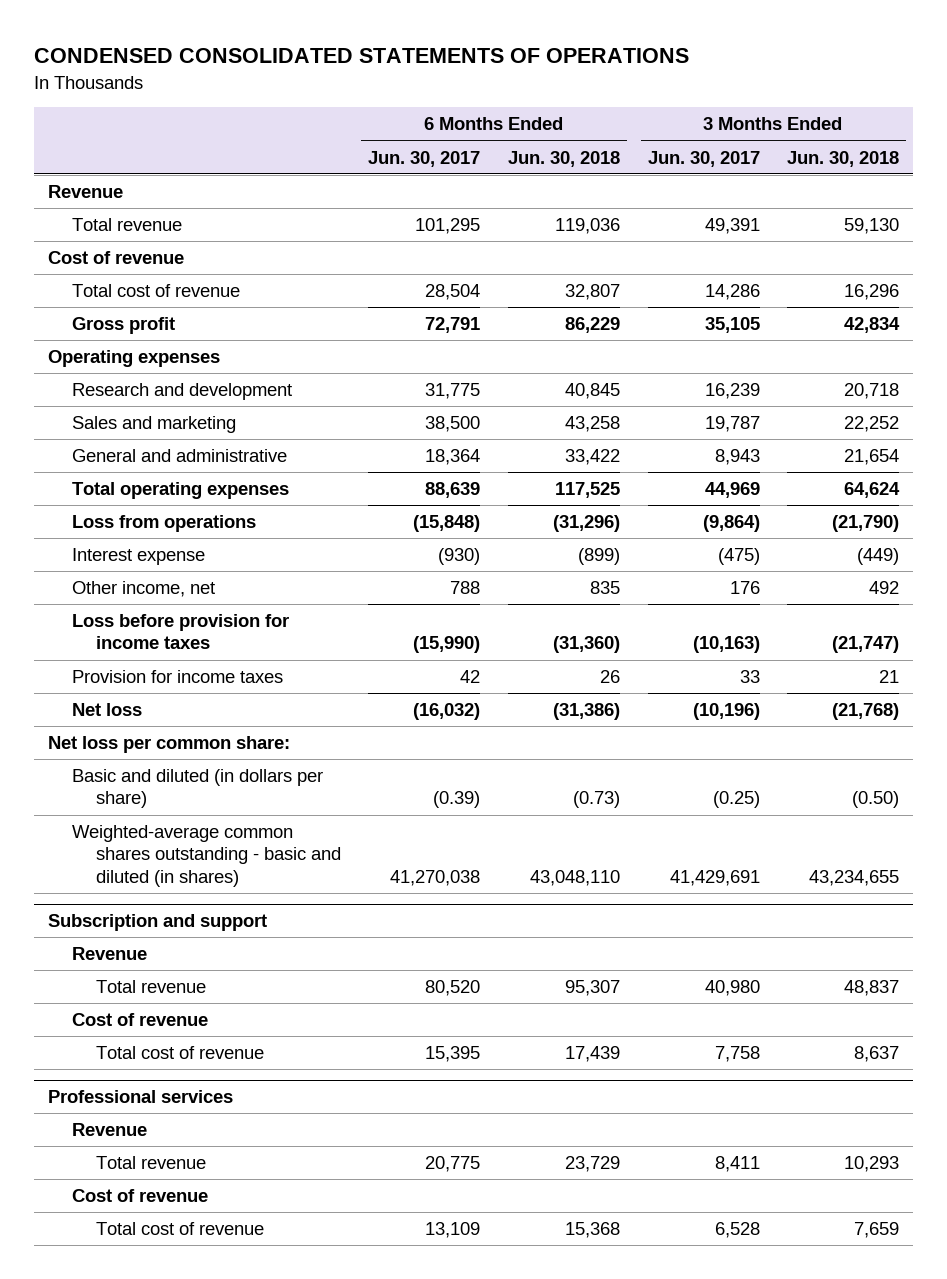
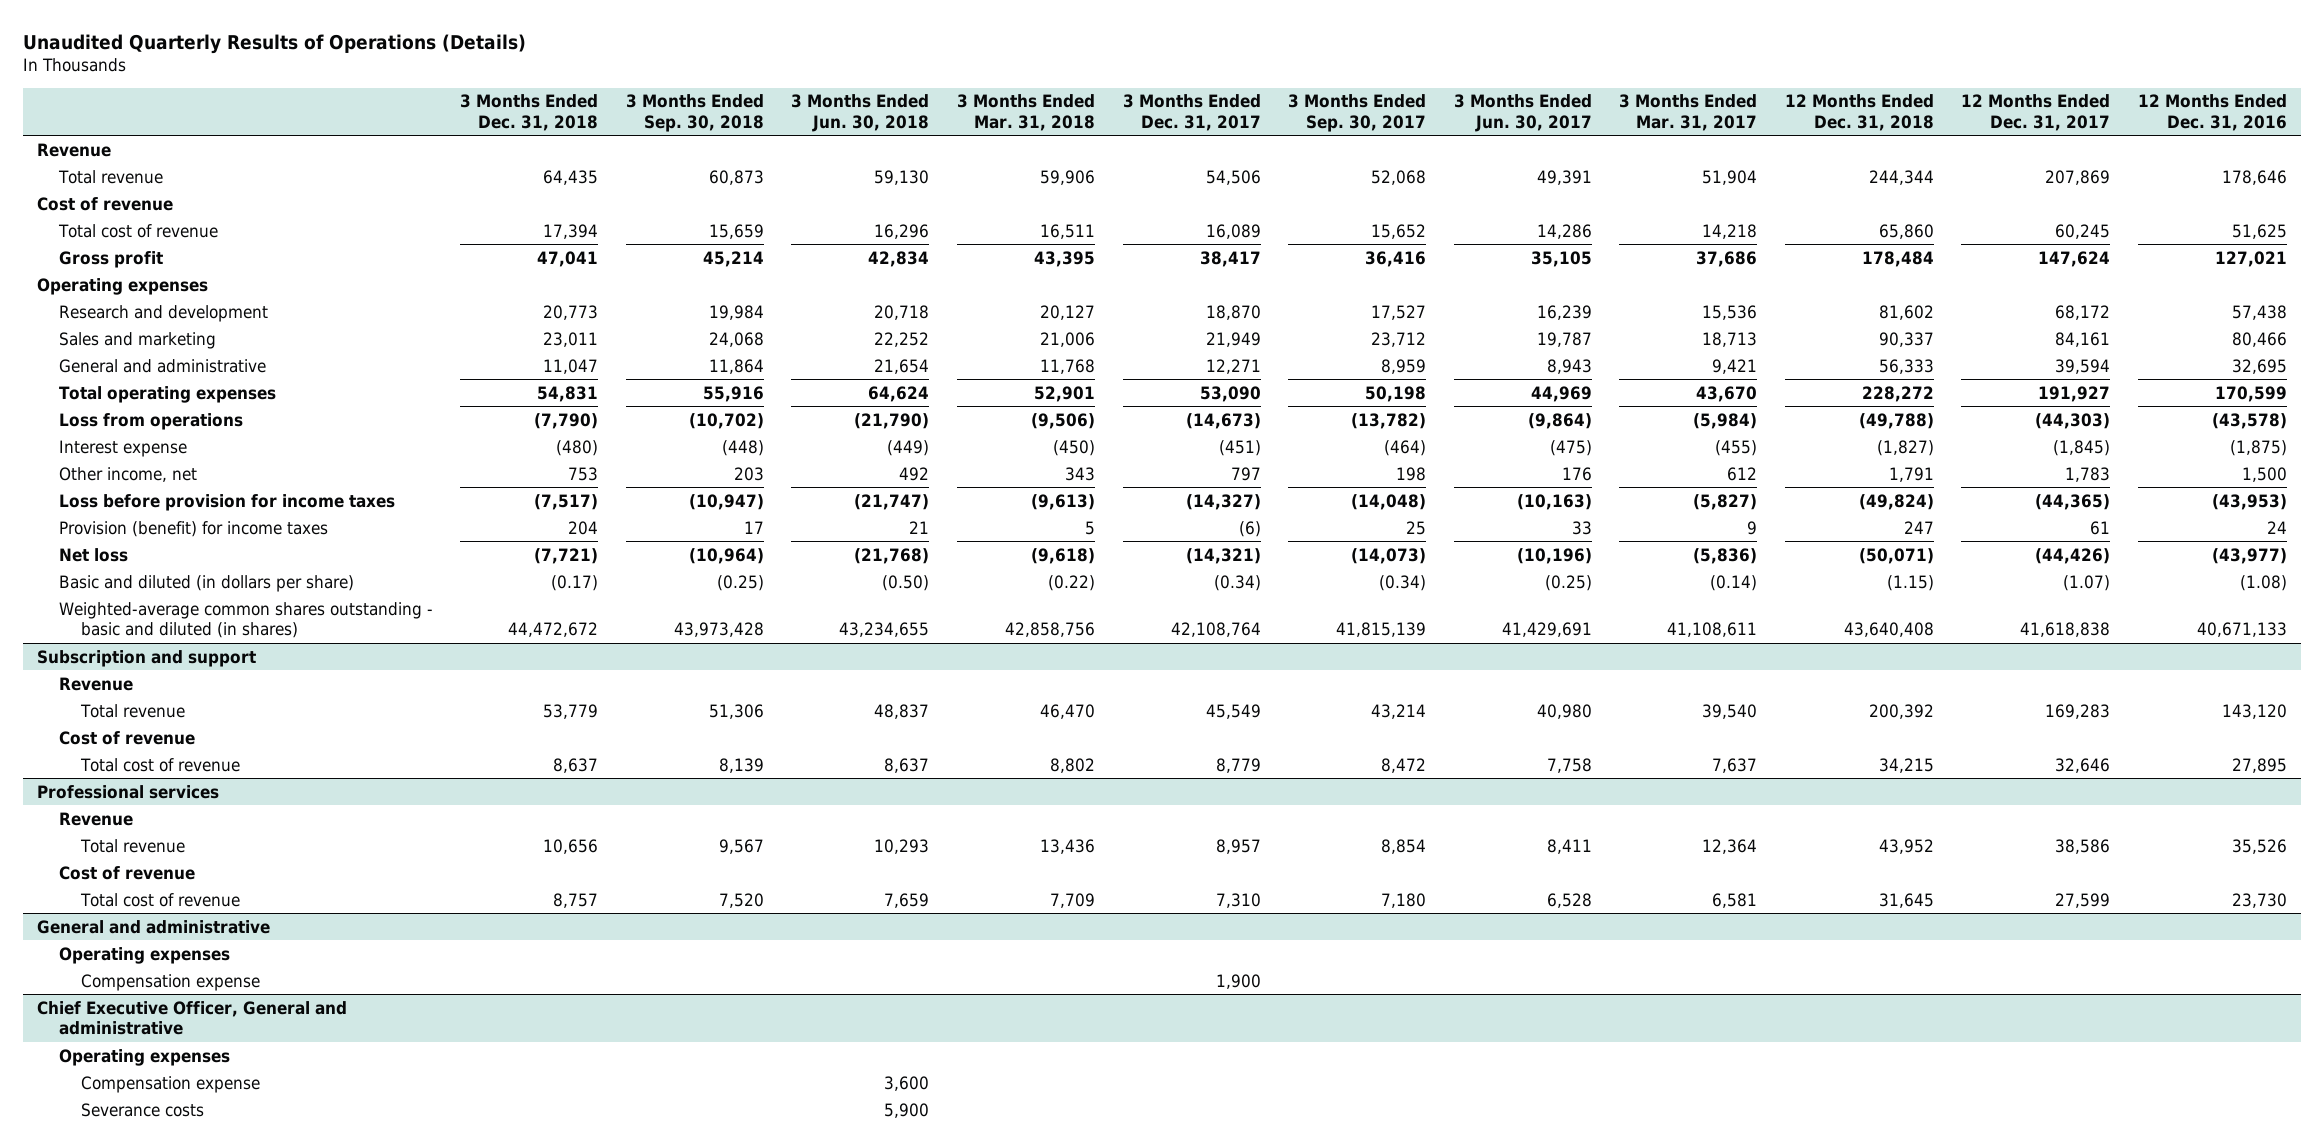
- CONDENSED CONSOLIDATED STATEMENTS OF OPERATIONS
+ Unaudited Quarterly Results of Operations (Details)
- | 6 Months Ended Jun. 30, 2017 | 6 Months Ended Jun. 30, 2018 | 3 Months Ended Jun. 30, 2017 | 3 Months Ended Jun. 30, 2018
+ | 3 Months Ended Dec. 31, 2018 | 3 Months Ended Sep. 30, 2018 | 3 Months Ended Jun. 30, 2018 | 3 Months Ended Mar. 31, 2018 | 3 Months Ended Dec. 31, 2017 | 3 Months Ended Sep. 30, 2017 | 3 Months Ended Jun. 30, 2017 | 3 Months Ended Mar. 31, 2017 | 12 Months Ended Dec. 31, 2018 | 12 Months Ended Dec. 31, 2017 | 12 Months Ended Dec. 31, 2016
- Provision for income taxes | 42 | 26 | 33 | 21
+ Provision (benefit) for income taxes | 204 | 17 | 21 | 5 | (6) | 25 | 33 | 9 | 247 | 61 | 24
- Net loss per common share:
+ General and administrative
+ Operating expenses
+ Compensation expense | | | | | 1,900 | | | | | |
+ Chief Executive Officer, General and administrative
+ Operating expenses
+ Compensation expense | | | 3,600 | | | | | | | |
+ Severance costs | | | 5,900 | | | | | | | |

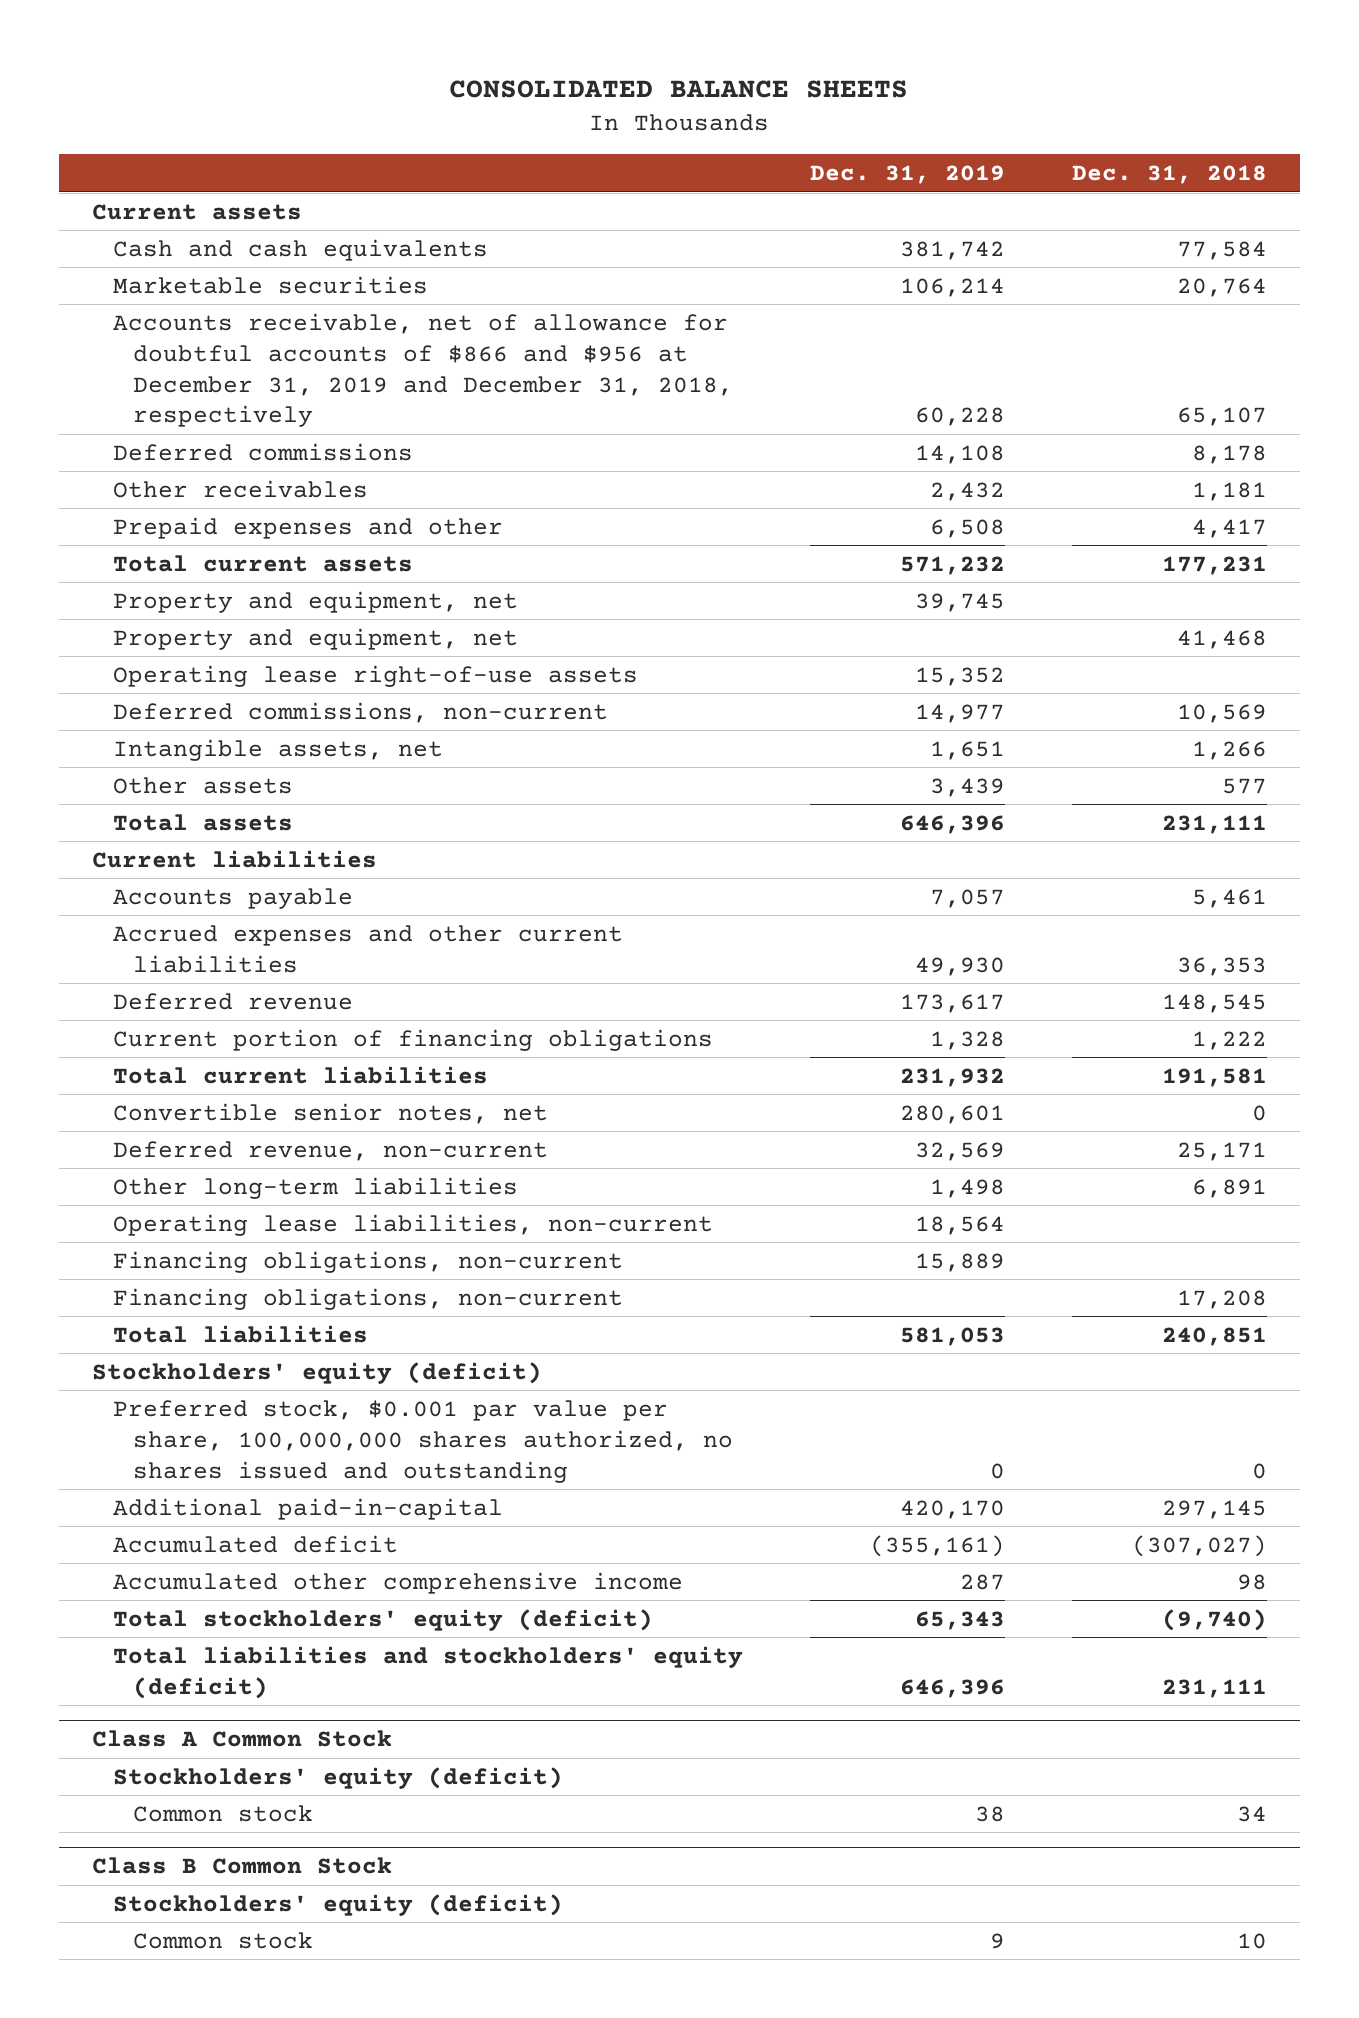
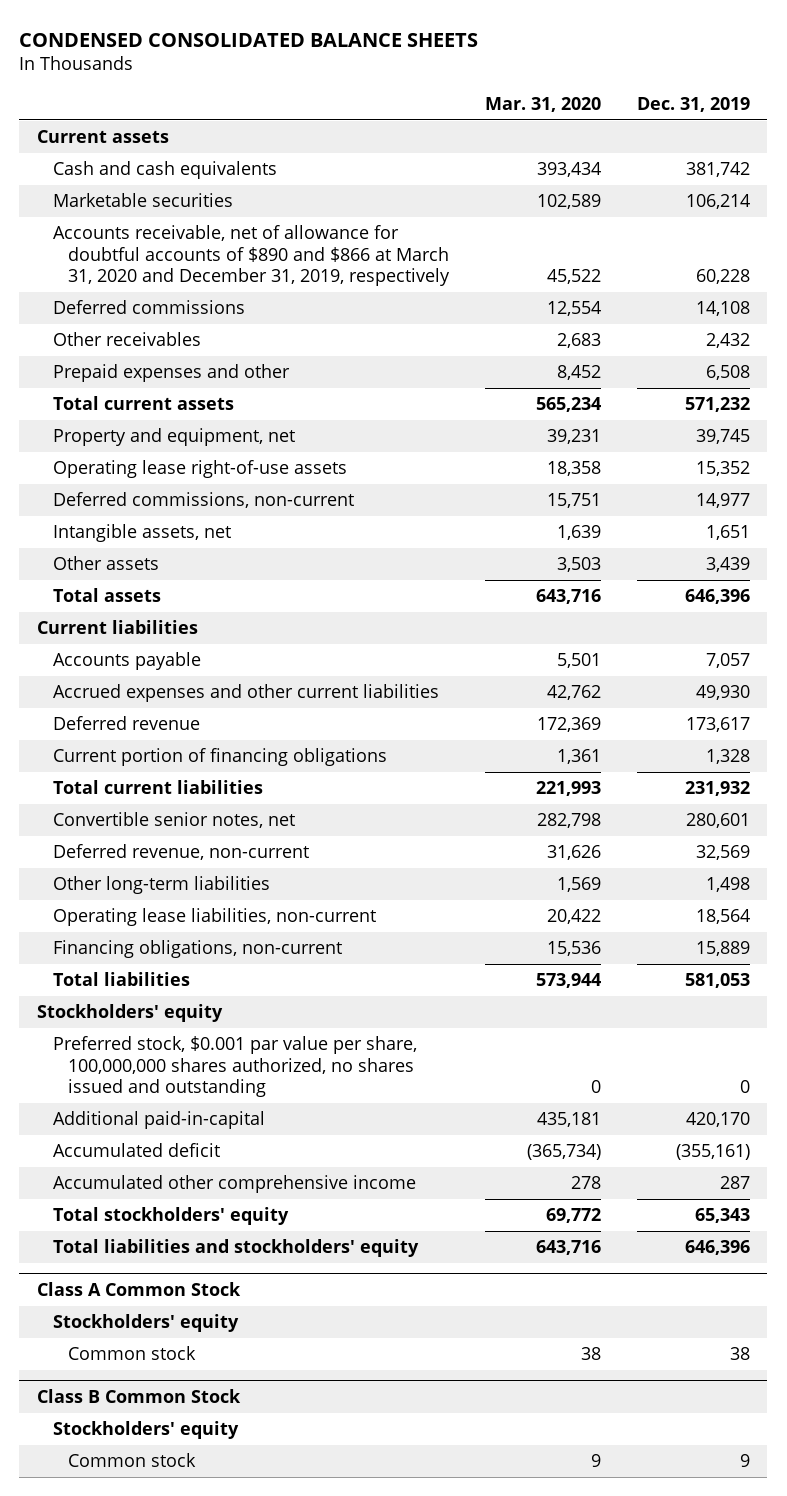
- CONSOLIDATED BALANCE SHEETS
+ CONDENSED CONSOLIDATED BALANCE SHEETS
- | Dec. 31, 2019 | Dec. 31, 2018
+ | Mar. 31, 2020 | Dec. 31, 2019
- Accounts receivable, net of allowance for doubtful accounts of $866 and $956 at December 31, 2019 and December 31, 2018, respectively | 60,228 | 65,107
+ Accounts receivable, net of allowance for doubtful accounts of $890 and $866 at March 31, 2020 and December 31, 2019, respectively | 45,522 | 60,228
- Property and equipment, net | | 41,468
- Financing obligations, non-current | | 17,208
- Stockholders' equity (deficit)
+ Stockholders' equity
- Total stockholders' equity (deficit) | 65,343 | (9,740)
- Total liabilities and stockholders' equity (deficit) | 646,396 | 231,111
+ Total stockholders' equity | 69,772 | 65,343
+ Total liabilities and stockholders' equity | 643,716 | 646,396
@ Class A Common Stock
- Stockholders' equity (deficit)
+ Stockholders' equity
@ Class B Common Stock
- Stockholders' equity (deficit)
+ Stockholders' equity

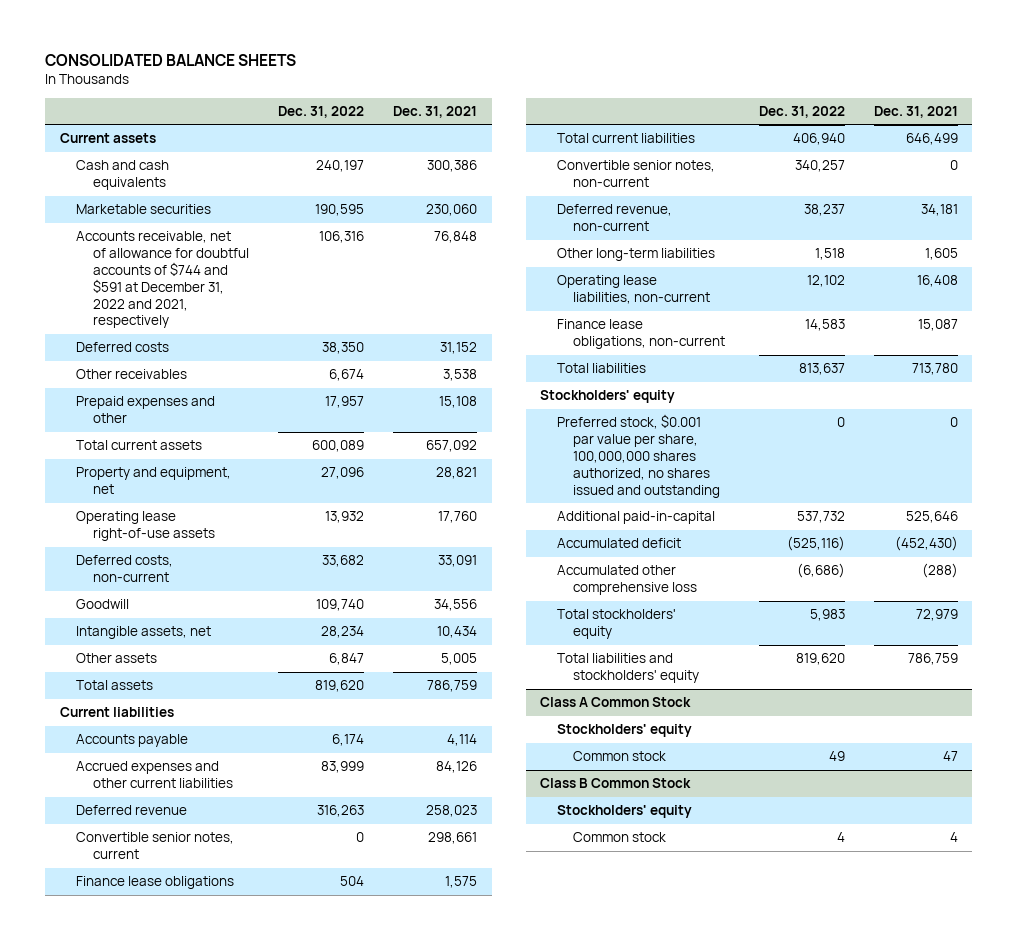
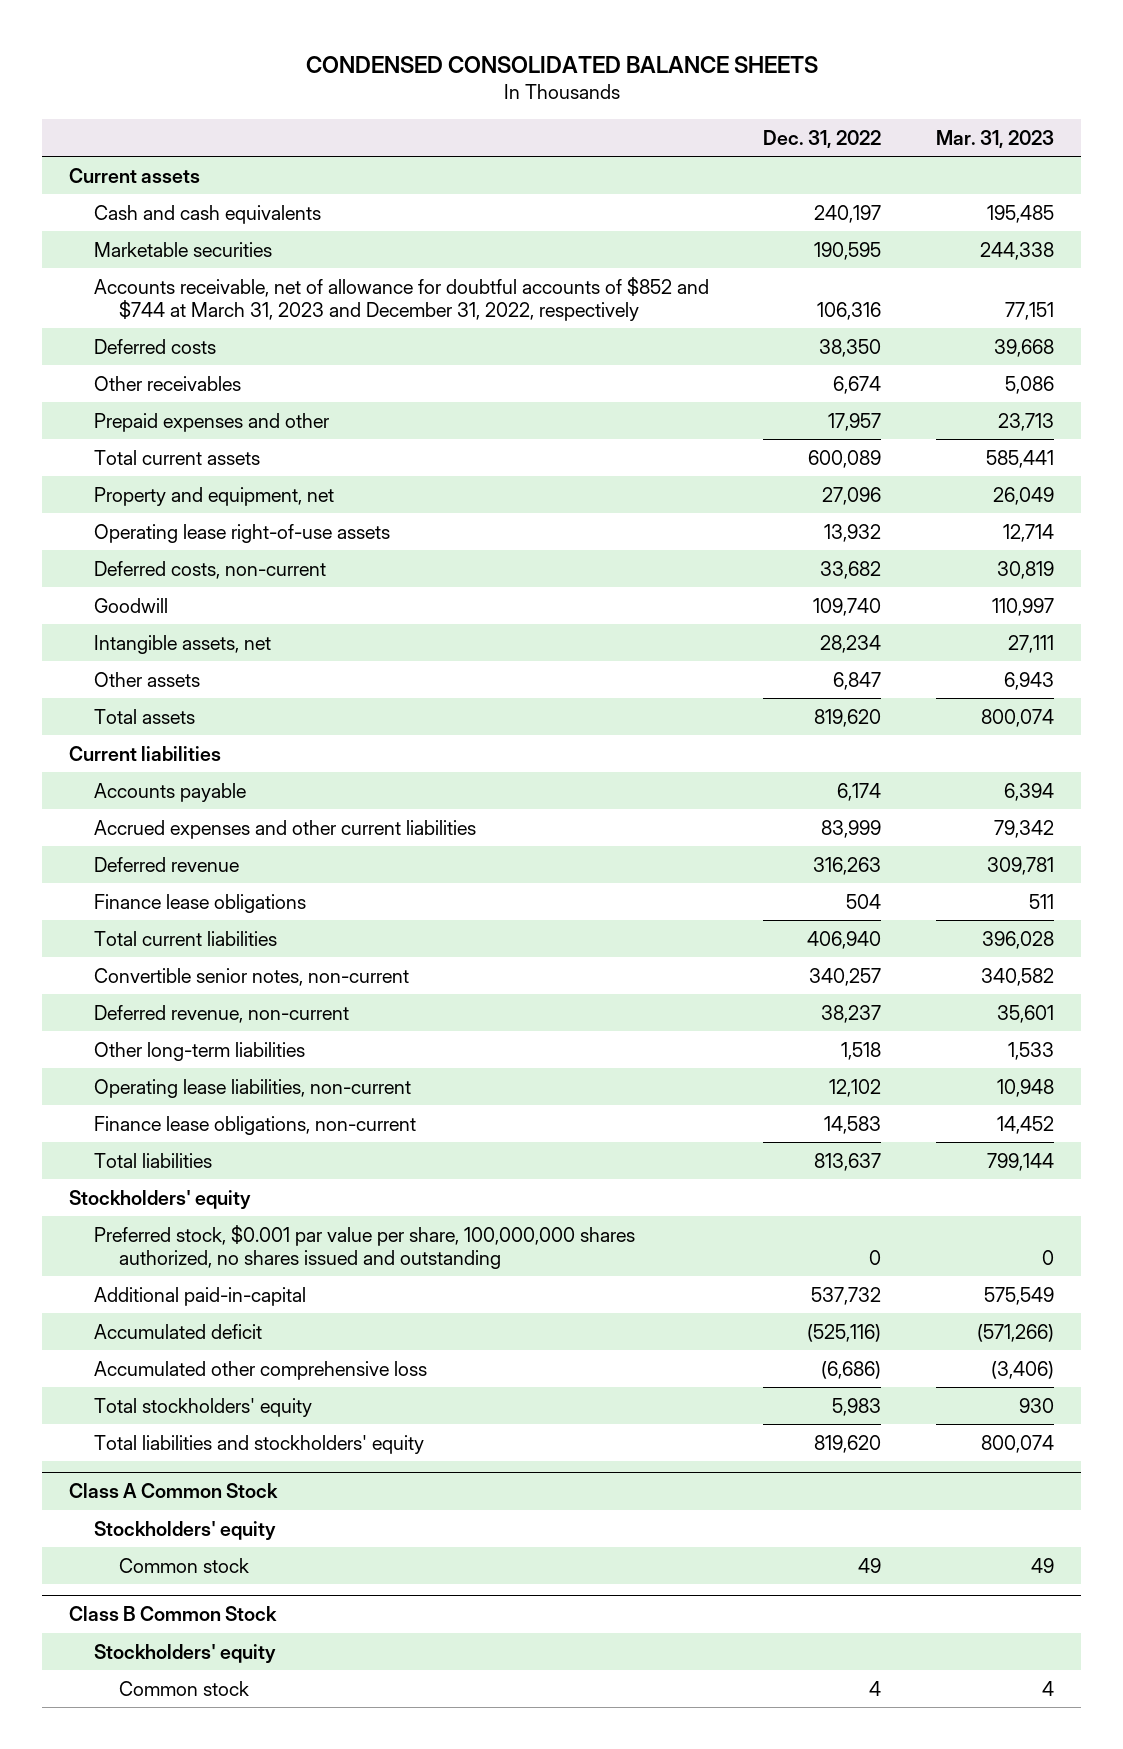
- CONSOLIDATED BALANCE SHEETS
+ CONDENSED CONSOLIDATED BALANCE SHEETS
- | Dec. 31, 2022 | Dec. 31, 2021
+ | Dec. 31, 2022 | Mar. 31, 2023
- Accounts receivable, net of allowance for doubtful accounts of $744 and $591 at December 31, 2022 and 2021, respectively | 106,316 | 76,848
+ Accounts receivable, net of allowance for doubtful accounts of $852 and $744 at March 31, 2023 and December 31, 2022, respectively | 106,316 | 77,151
- Convertible senior notes, current | 0 | 298,661

